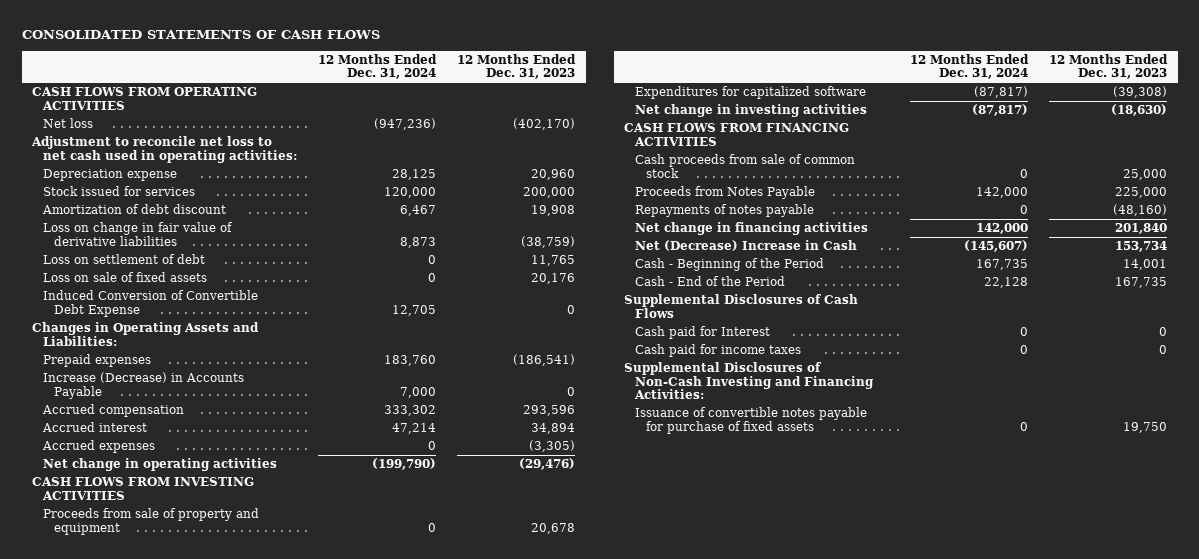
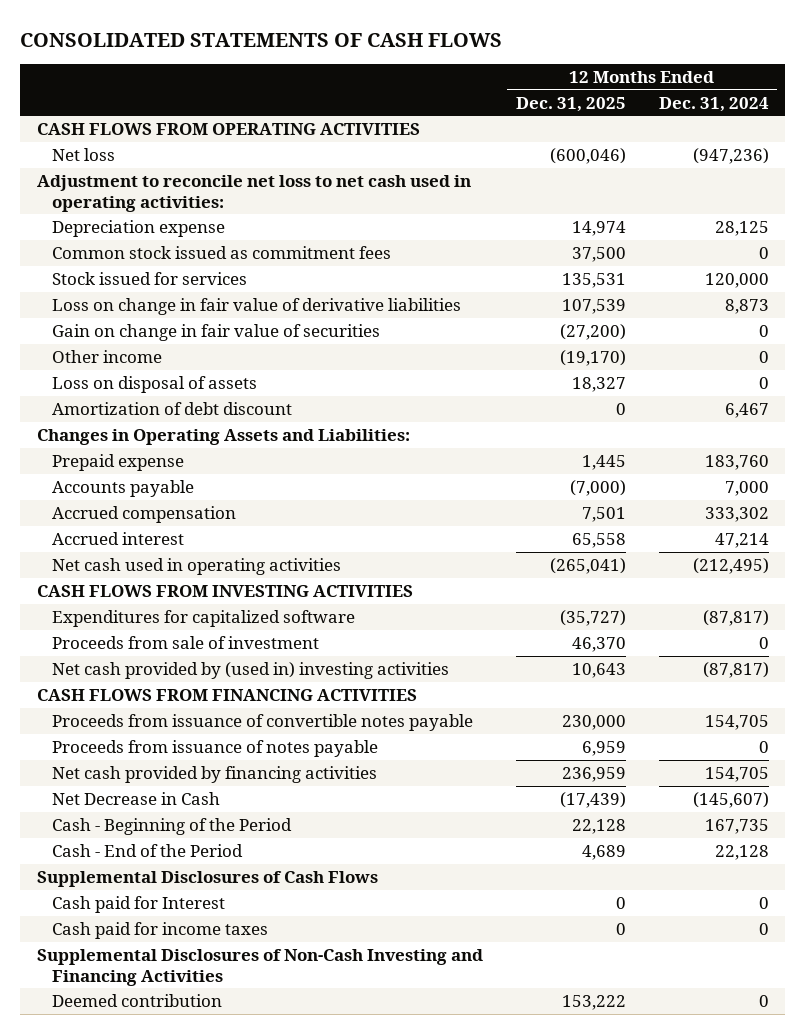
- | 12 Months Ended Dec. 31, 2024 | 12 Months Ended Dec. 31, 2023
+ | 12 Months Ended Dec. 31, 2025 | 12 Months Ended Dec. 31, 2024
+ Common stock issued as commitment fees | 37,500 | 0
- Loss on settlement of debt | 0 | 11,765
- Loss on sale of fixed assets | 0 | 20,176
- Induced Conversion of Convertible Debt Expense | 12,705 | 0
+ Gain on change in fair value of securities | (27,200) | 0
+ Other income | (19,170) | 0
+ Loss on disposal of assets | 18,327 | 0
moved down: Amortization of debt discount | 0 | 6,467
- Prepaid expenses | 183,760 | (186,541)
- Increase (Decrease) in Accounts Payable | 7,000 | 0
+ Prepaid expense | 1,445 | 183,760
+ Accounts payable | (7,000) | 7,000
- Accrued expenses | 0 | (3,305)
- Net change in operating activities | (199,790) | (29,476)
+ Net cash used in operating activities | (265,041) | (212,495)
- Proceeds from sale of property and equipment | 0 | 20,678
- Net change in investing activities | (87,817) | (18,630)
+ Proceeds from sale of investment | 46,370 | 0
+ Net cash provided by (used in) investing activities | 10,643 | (87,817)
- Cash proceeds from sale of common stock | 0 | 25,000
- Proceeds from Notes Payable | 142,000 | 225,000
- Repayments of notes payable | 0 | (48,160)
- Net change in financing activities | 142,000 | 201,840
- Net (Decrease) Increase in Cash | (145,607) | 153,734
+ Proceeds from issuance of convertible notes payable | 230,000 | 154,705
+ Proceeds from issuance of notes payable | 6,959 | 0
+ Net cash provided by financing activities | 236,959 | 154,705
+ Net Decrease in Cash | (17,439) | (145,607)
- Supplemental Disclosures of Non-Cash Investing and Financing Activities:
- Issuance of convertible notes payable for purchase of fixed assets | 0 | 19,750
+ Supplemental Disclosures of Non-Cash Investing and Financing Activities
+ Deemed contribution | 153,222 | 0

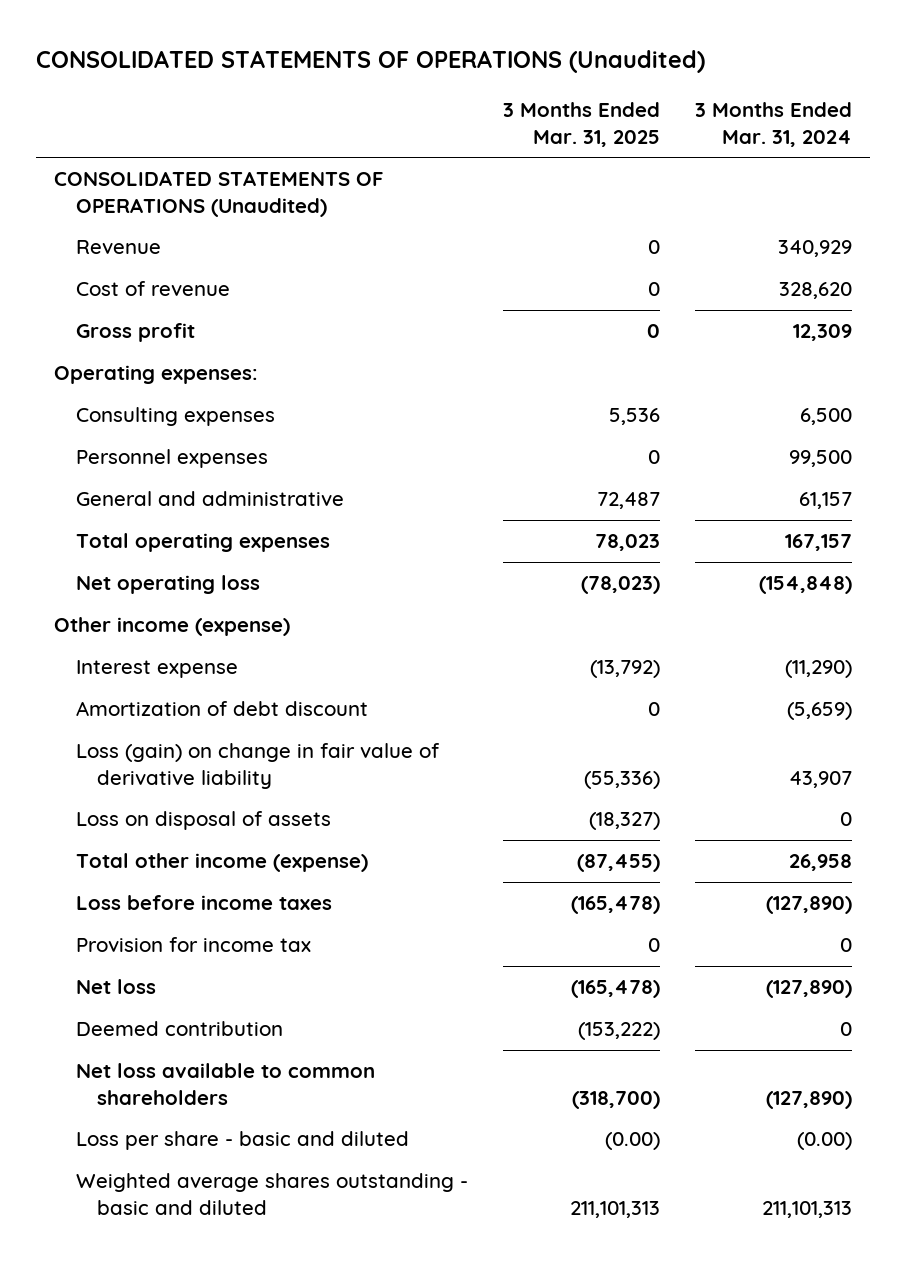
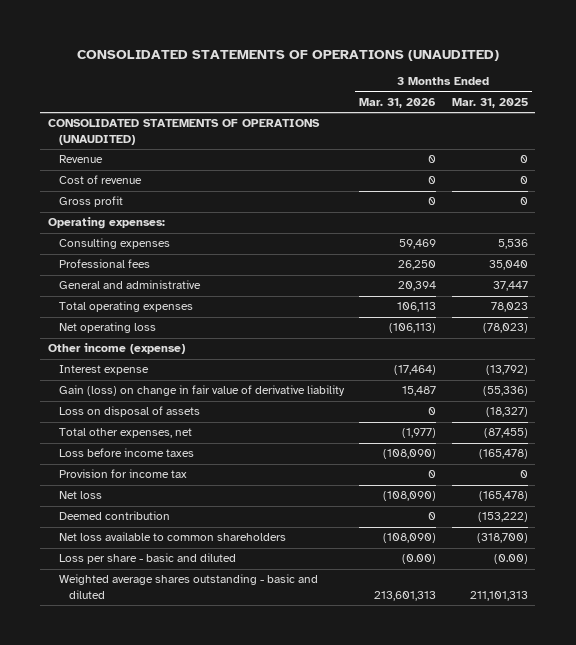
- CONSOLIDATED STATEMENTS OF OPERATIONS (Unaudited)
+ CONSOLIDATED STATEMENTS OF OPERATIONS (UNAUDITED)
- | 3 Months Ended Mar. 31, 2025 | 3 Months Ended Mar. 31, 2024
+ | 3 Months Ended Mar. 31, 2026 | 3 Months Ended Mar. 31, 2025
- CONSOLIDATED STATEMENTS OF OPERATIONS (Unaudited)
+ CONSOLIDATED STATEMENTS OF OPERATIONS (UNAUDITED)
- Personnel expenses | 0 | 99,500
- General and administrative | 72,487 | 61,157
+ Professional fees | 26,250 | 35,040
+ General and administrative | 20,394 | 37,447
- Amortization of debt discount | 0 | (5,659)
- Loss (gain) on change in fair value of derivative liability | (55,336) | 43,907
+ Gain (loss) on change in fair value of derivative liability | 15,487 | (55,336)
- Total other income (expense) | (87,455) | 26,958
+ Total other expenses, net | (1,977) | (87,455)

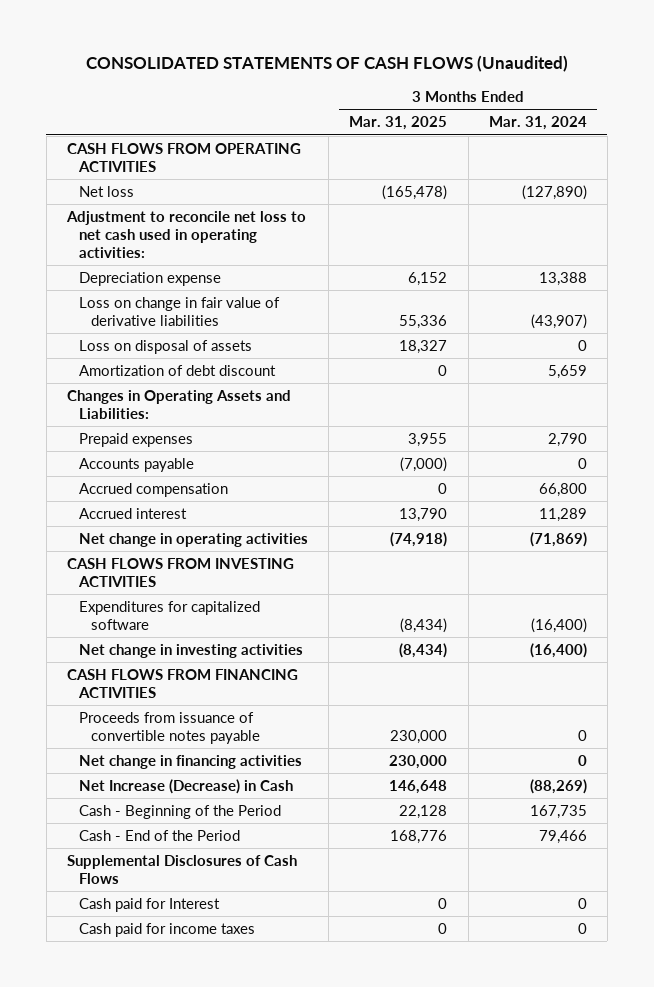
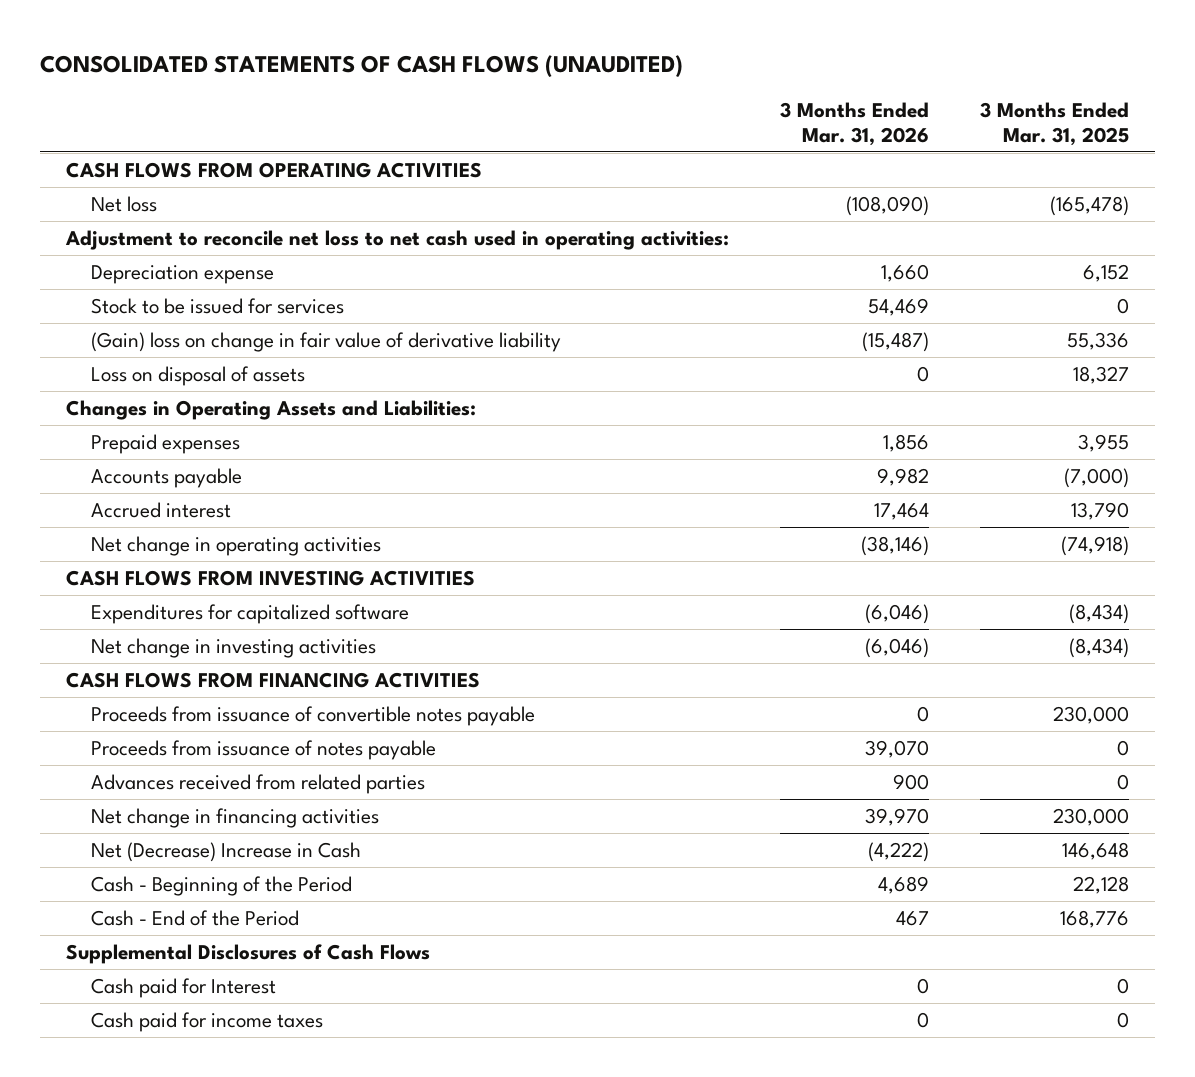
- CONSOLIDATED STATEMENTS OF CASH FLOWS (Unaudited)
+ CONSOLIDATED STATEMENTS OF CASH FLOWS (UNAUDITED)
- | 3 Months Ended Mar. 31, 2025 | 3 Months Ended Mar. 31, 2024
+ | 3 Months Ended Mar. 31, 2026 | 3 Months Ended Mar. 31, 2025
- Loss on change in fair value of derivative liabilities | 55,336 | (43,907)
+ Stock to be issued for services | 54,469 | 0
+ (Gain) loss on change in fair value of derivative liability | (15,487) | 55,336
- Amortization of debt discount | 0 | 5,659
- Accrued compensation | 0 | 66,800
+ Proceeds from issuance of notes payable | 39,070 | 0
+ Advances received from related parties | 900 | 0
- Net Increase (Decrease) in Cash | 146,648 | (88,269)
+ Net (Decrease) Increase in Cash | (4,222) | 146,648

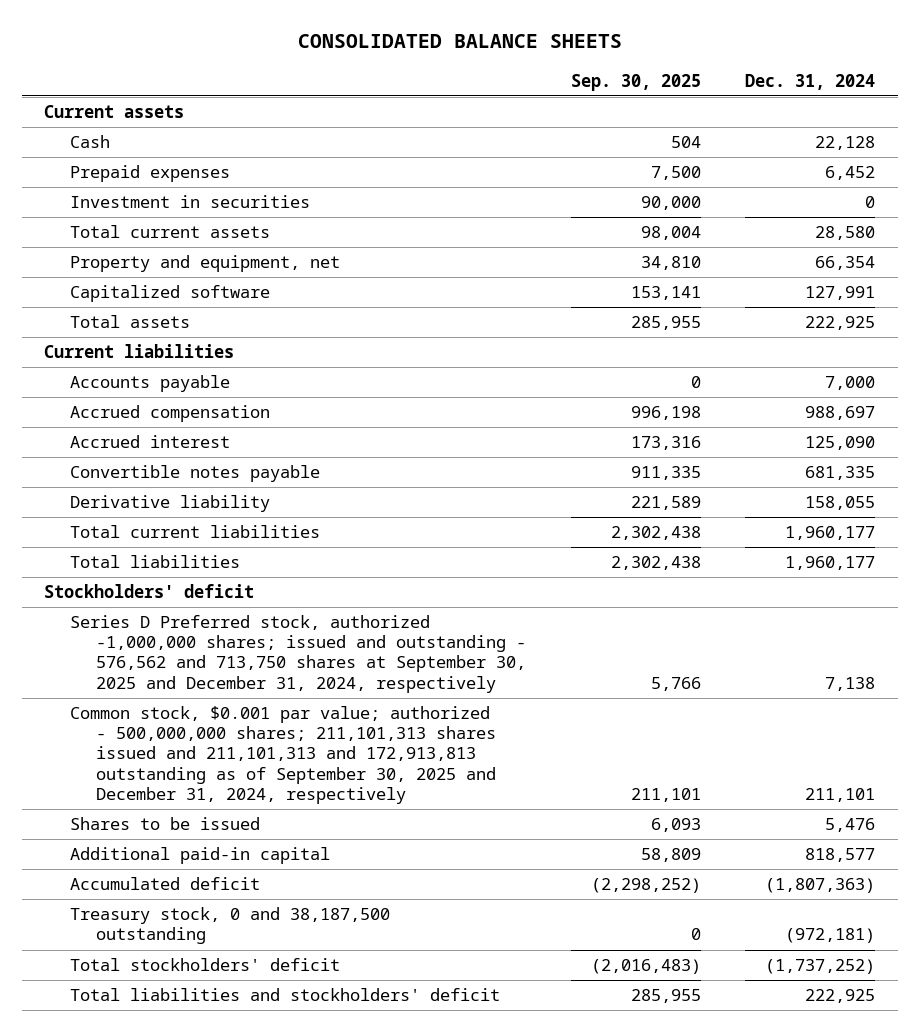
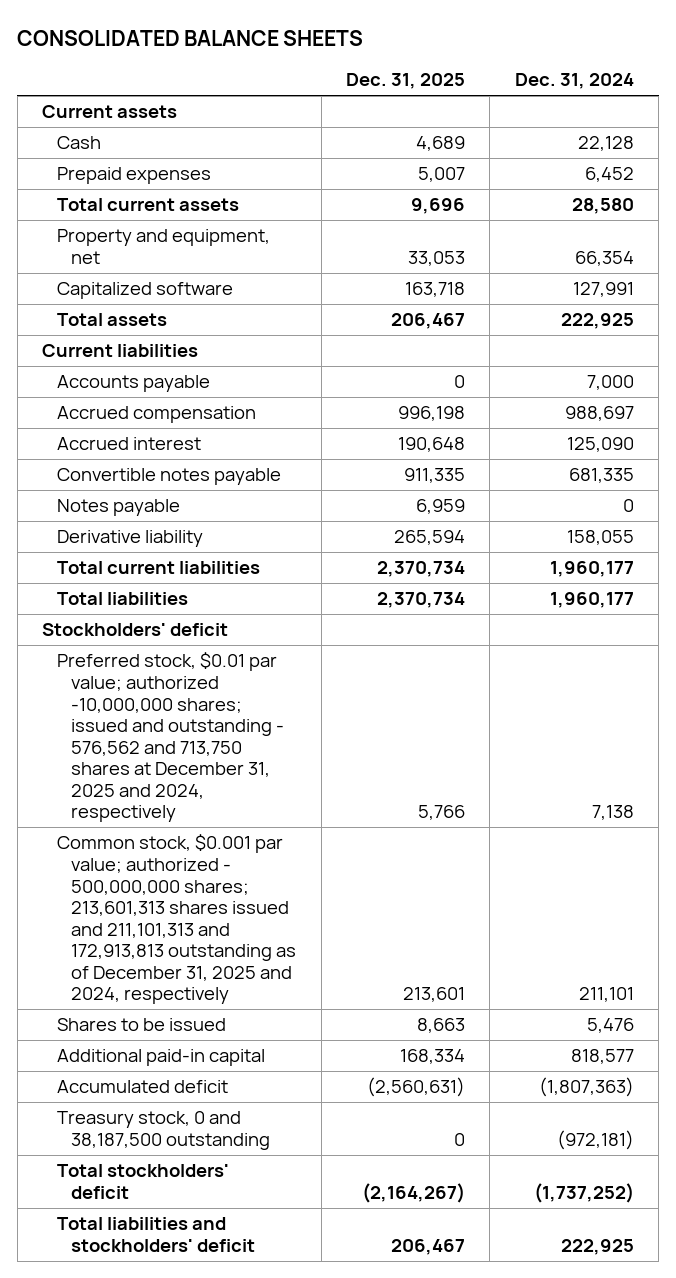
- | Sep. 30, 2025 | Dec. 31, 2024
+ | Dec. 31, 2025 | Dec. 31, 2024
- Investment in securities | 90,000 | 0
+ Notes payable | 6,959 | 0
- Series D Preferred stock, authorized -1,000,000 shares; issued and outstanding - 576,562 and 713,750 shares at September 30, 2025 and December 31, 2024, respectively | 5,766 | 7,138
- Common stock, $0.001 par value; authorized - 500,000,000 shares; 211,101,313 shares issued and 211,101,313 and 172,913,813 outstanding as of September 30, 2025 and December 31, 2024, respectively | 211,101 | 211,101
+ Preferred stock, $0.01 par value; authorized -10,000,000 shares; issued and outstanding - 576,562 and 713,750 shares at December 31, 2025 and 2024, respectively | 5,766 | 7,138
+ Common stock, $0.001 par value; authorized - 500,000,000 shares; 213,601,313 shares issued and 211,101,313 and 172,913,813 outstanding as of December 31, 2025 and 2024, respectively | 213,601 | 211,101

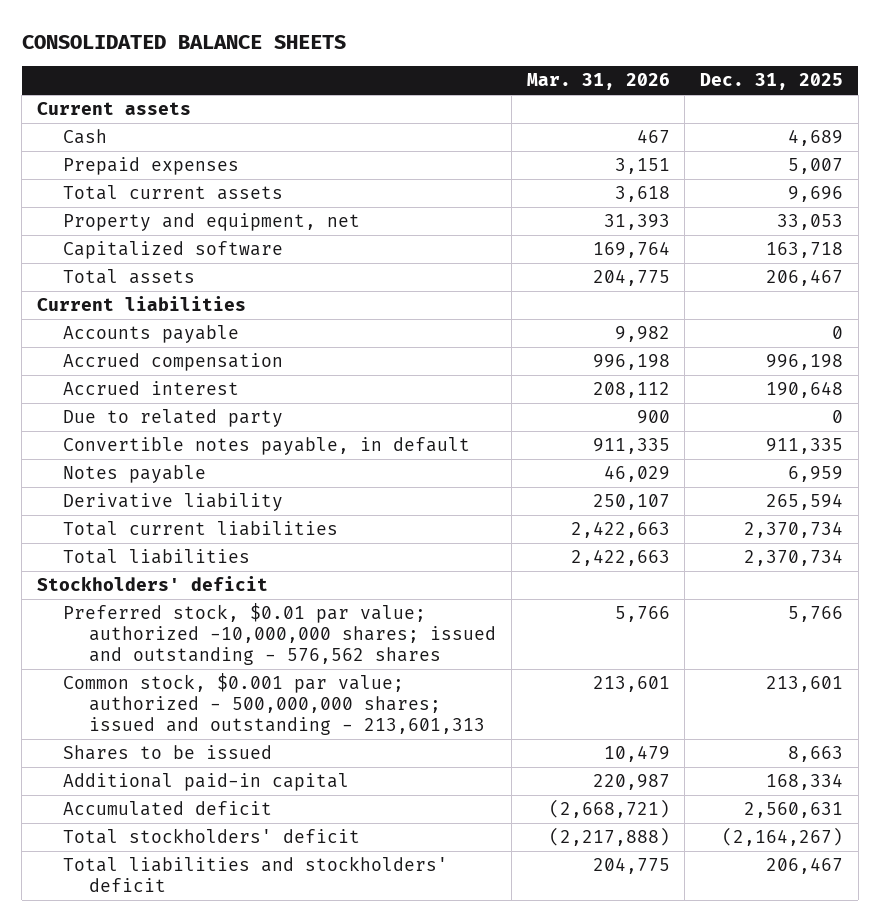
- | Dec. 31, 2025 | Dec. 31, 2024
+ | Mar. 31, 2026 | Dec. 31, 2025
- Convertible notes payable | 911,335 | 681,335
+ Due to related party | 900 | 0
+ Convertible notes payable, in default | 911,335 | 911,335
- Preferred stock, $0.01 par value; authorized -10,000,000 shares; issued and outstanding - 576,562 and 713,750 shares at December 31, 2025 and 2024, respectively | 5,766 | 7,138
- Common stock, $0.001 par value; authorized - 500,000,000 shares; 213,601,313 shares issued and 211,101,313 and 172,913,813 outstanding as of December 31, 2025 and 2024, respectively | 213,601 | 211,101
+ Preferred stock, $0.01 par value; authorized -10,000,000 shares; issued and outstanding - 576,562 shares | 5,766 | 5,766
+ Common stock, $0.001 par value; authorized - 500,000,000 shares; issued and outstanding - 213,601,313 | 213,601 | 213,601
- Accumulated deficit | (2,560,631) | (1,807,363)
- Treasury stock, 0 and 38,187,500 outstanding | 0 | (972,181)
+ Accumulated deficit | (2,668,721) | 2,560,631

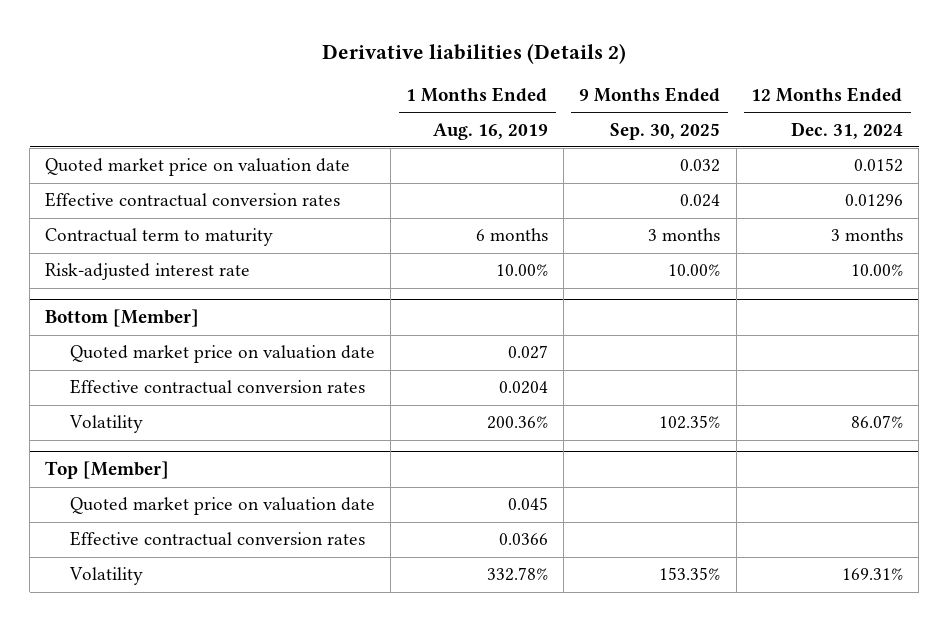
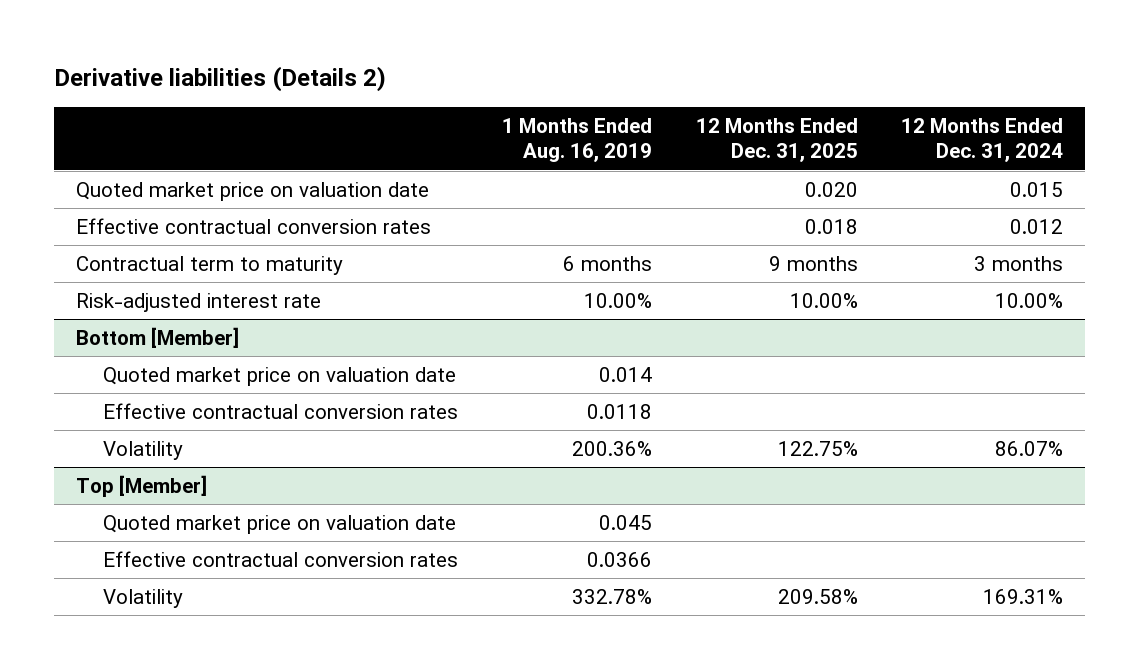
- | 1 Months Ended Aug. 16, 2019 | 9 Months Ended Sep. 30, 2025 | 12 Months Ended Dec. 31, 2024
+ | 1 Months Ended Aug. 16, 2019 | 12 Months Ended Dec. 31, 2025 | 12 Months Ended Dec. 31, 2024
- Quoted market price on valuation date | | 0.032 | 0.0152
- Effective contractual conversion rates | | 0.024 | 0.01296
+ Quoted market price on valuation date | | 0.020 | 0.015
+ Effective contractual conversion rates | | 0.018 | 0.012
@ Bottom [Member]
- Quoted market price on valuation date | 0.027 | |
- Effective contractual conversion rates | 0.0204 | |
+ Quoted market price on valuation date | 0.014 | |
+ Effective contractual conversion rates | 0.0118 | |

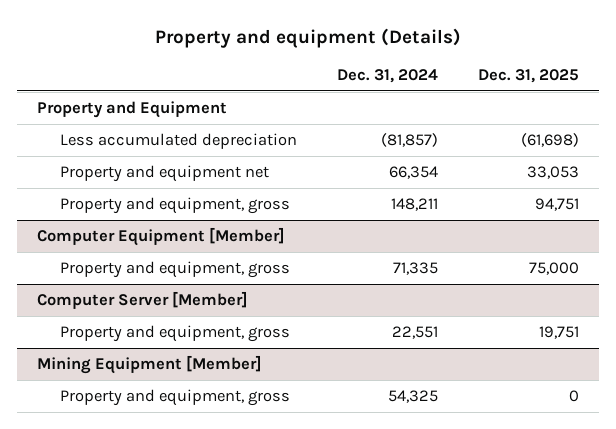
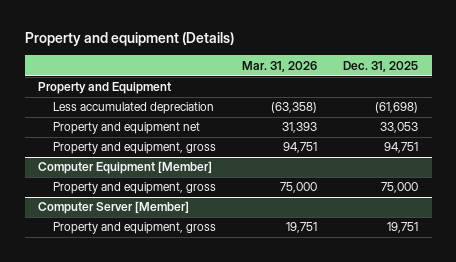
- | Dec. 31, 2024 | Dec. 31, 2025
+ | Mar. 31, 2026 | Dec. 31, 2025
- Mining Equipment [Member]
- Property and equipment, gross | 54,325 | 0

